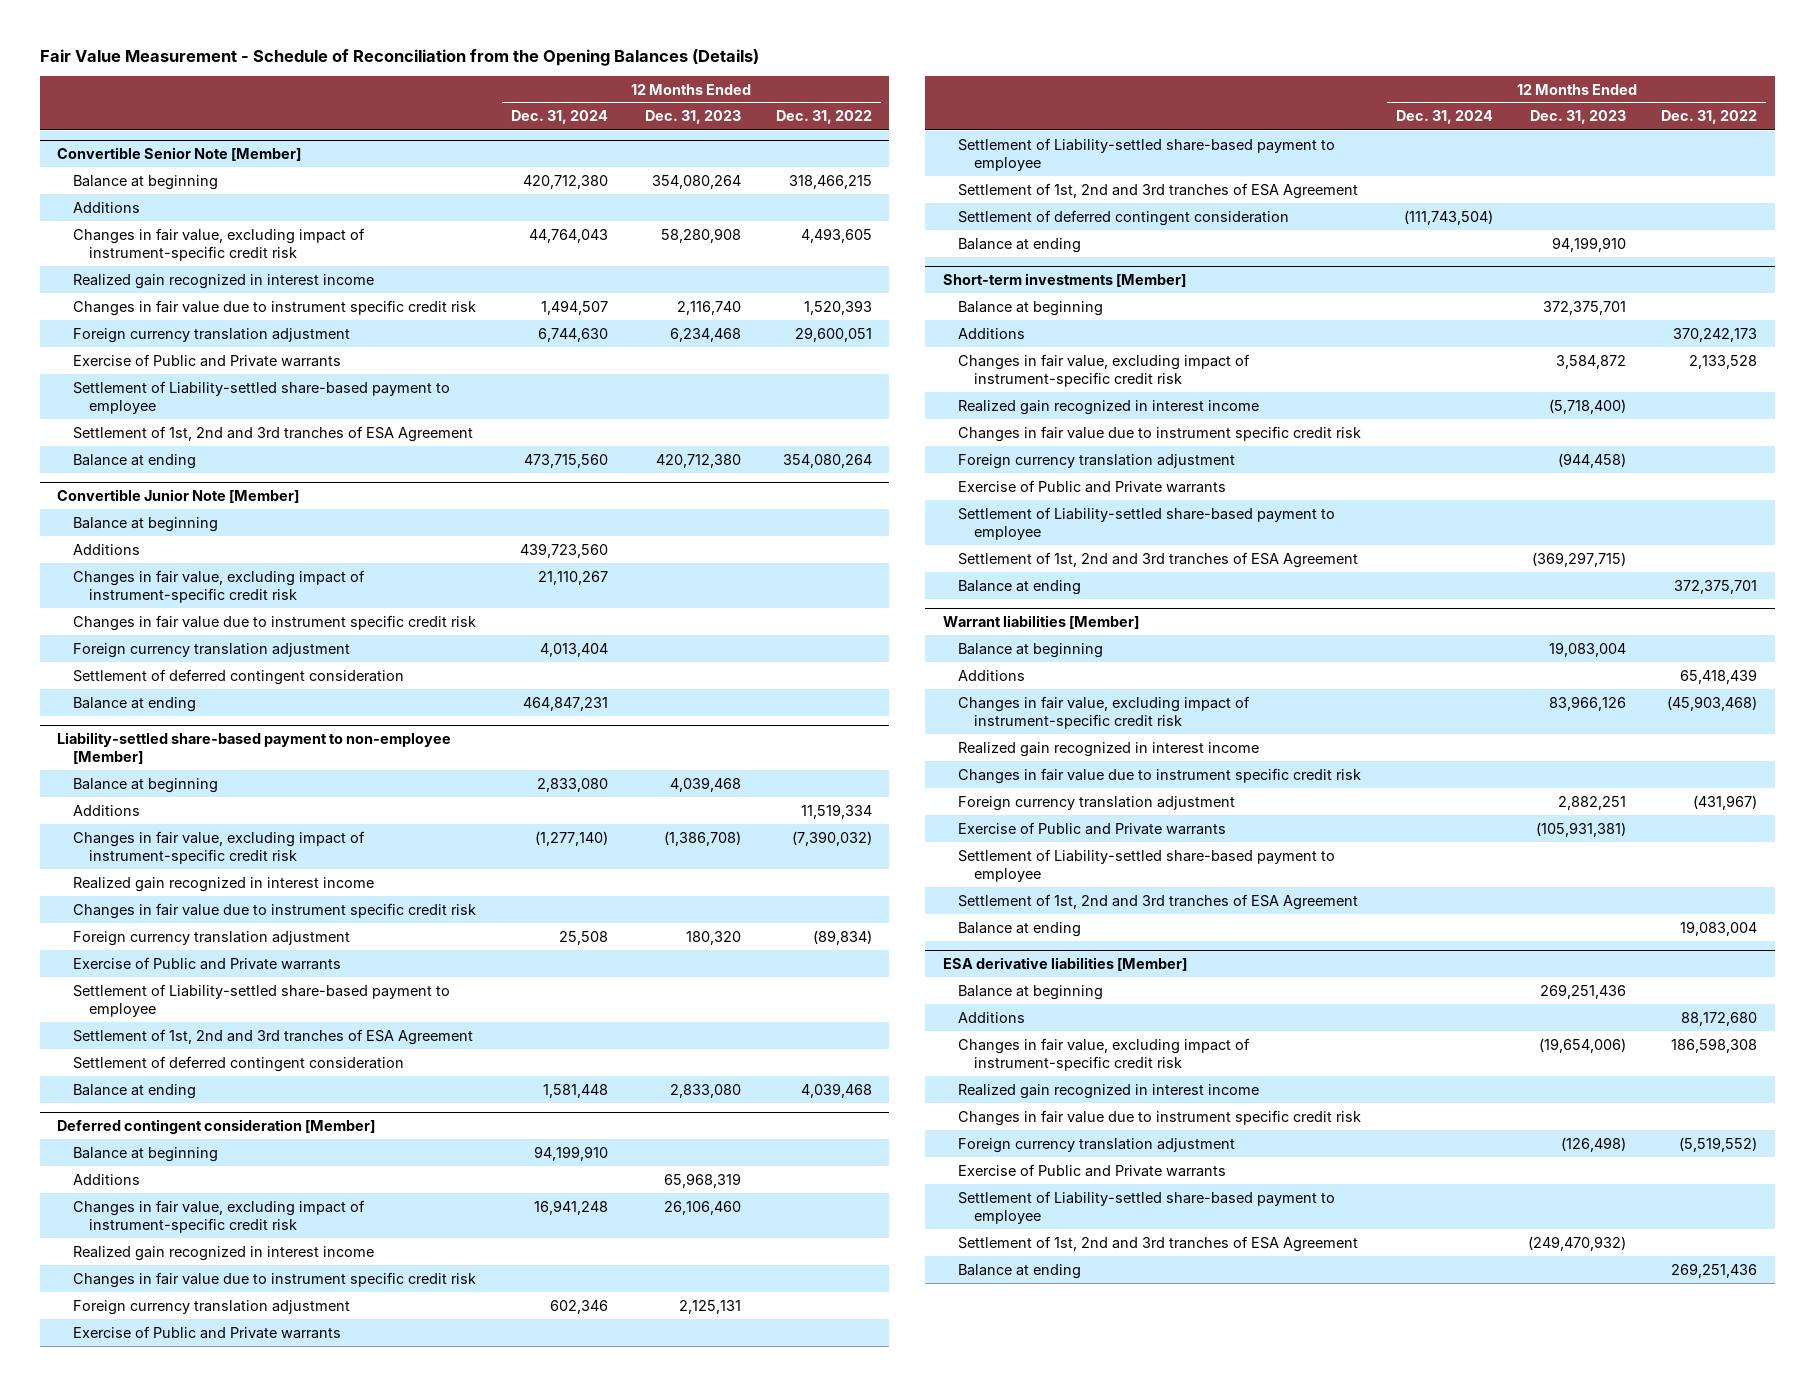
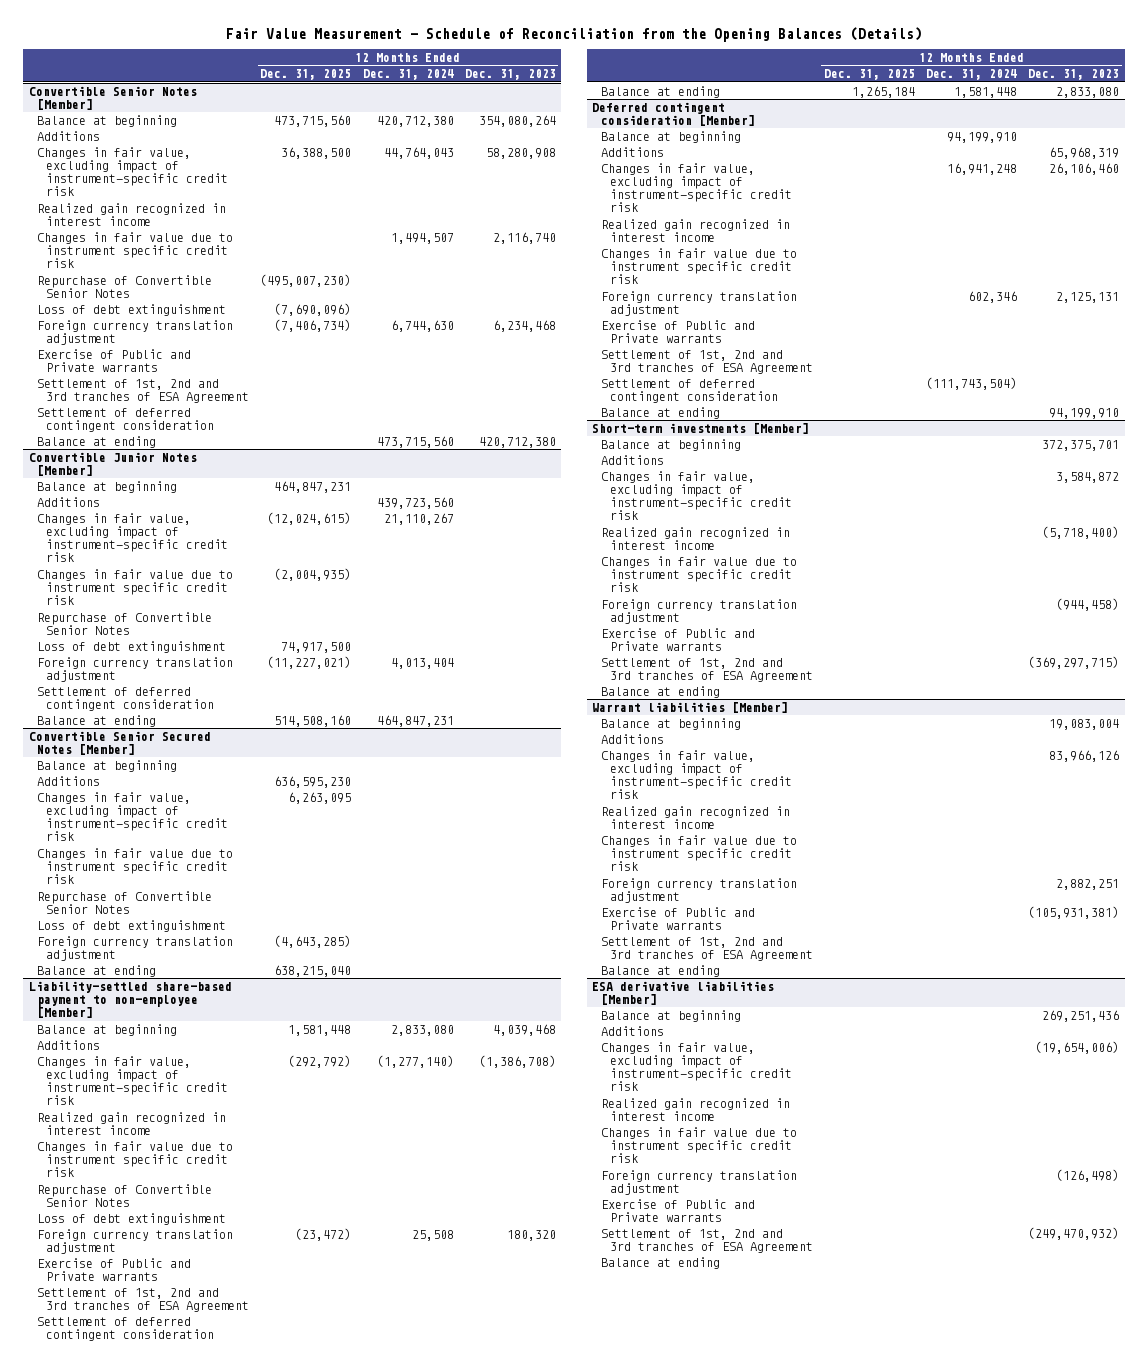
- | 12 Months Ended Dec. 31, 2024 | 12 Months Ended Dec. 31, 2023 | 12 Months Ended Dec. 31, 2022
+ | 12 Months Ended Dec. 31, 2025 | 12 Months Ended Dec. 31, 2024 | 12 Months Ended Dec. 31, 2023
- Convertible Senior Note [Member]
+ Convertible Senior Notes [Member]
+ Repurchase of Convertible Senior Notes | (495,007,230) | |
+ Loss of debt extinguishment | (7,690,096) | |
- Settlement of Liability-settled share-based payment to employee
+ Settlement of deferred contingent consideration
- Convertible Junior Note [Member]
+ Convertible Junior Notes [Member]
+ Repurchase of Convertible Senior Notes
+ Loss of debt extinguishment | 74,917,500 | |
+ Convertible Senior Secured Notes [Member]
+ Balance at beginning
+ Additions | 636,595,230 | |
+ Changes in fair value, excluding impact of instrument-specific credit risk | 6,263,095 | |
+ Changes in fair value due to instrument specific credit risk
+ Repurchase of Convertible Senior Notes
+ Loss of debt extinguishment
+ Foreign currency translation adjustment | (4,643,285) | |
+ Balance at ending | 638,215,040 | |
@ Liability-settled share-based payment to non-employee [Member]
+ Repurchase of Convertible Senior Notes
+ Loss of debt extinguishment
- Settlement of Liability-settled share-based payment to employee
@ Deferred contingent consideration [Member]
- Settlement of Liability-settled share-based payment to employee
@ Short-term investments [Member]
- Settlement of Liability-settled share-based payment to employee
@ Warrant liabilities [Member]
- Settlement of Liability-settled share-based payment to employee
@ ESA derivative liabilities [Member]
- Settlement of Liability-settled share-based payment to employee

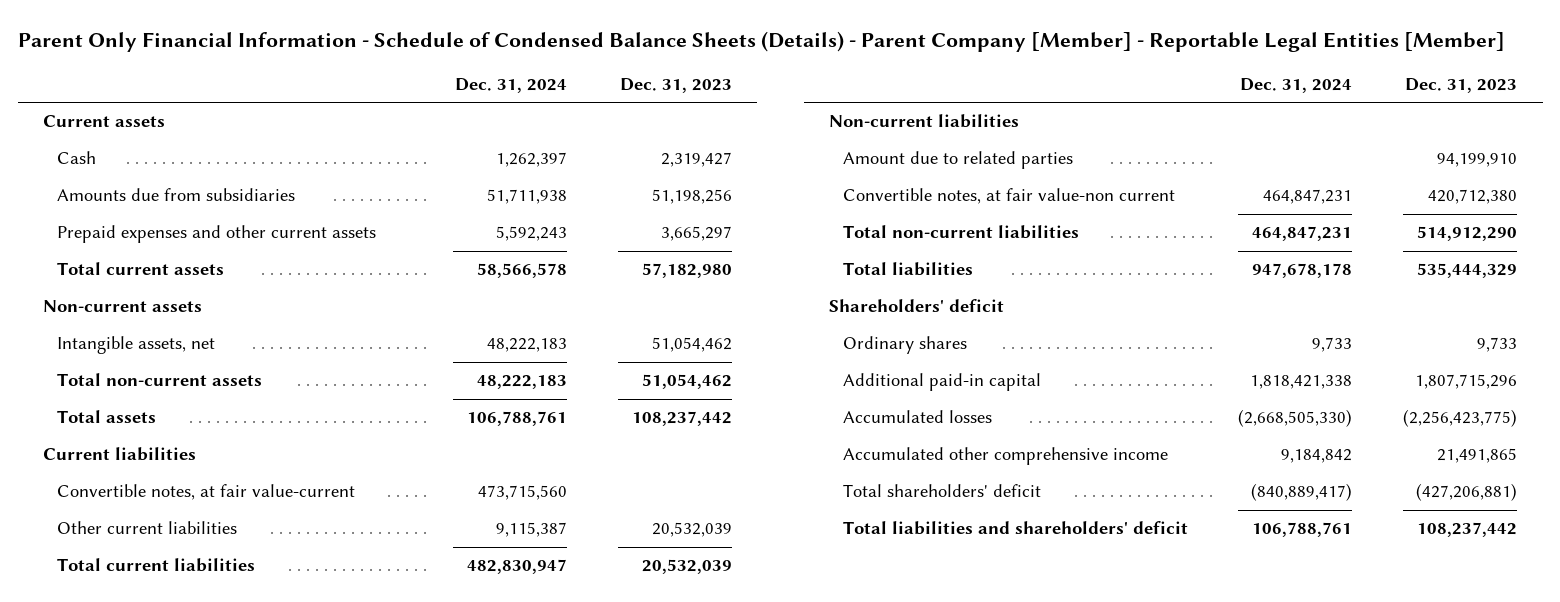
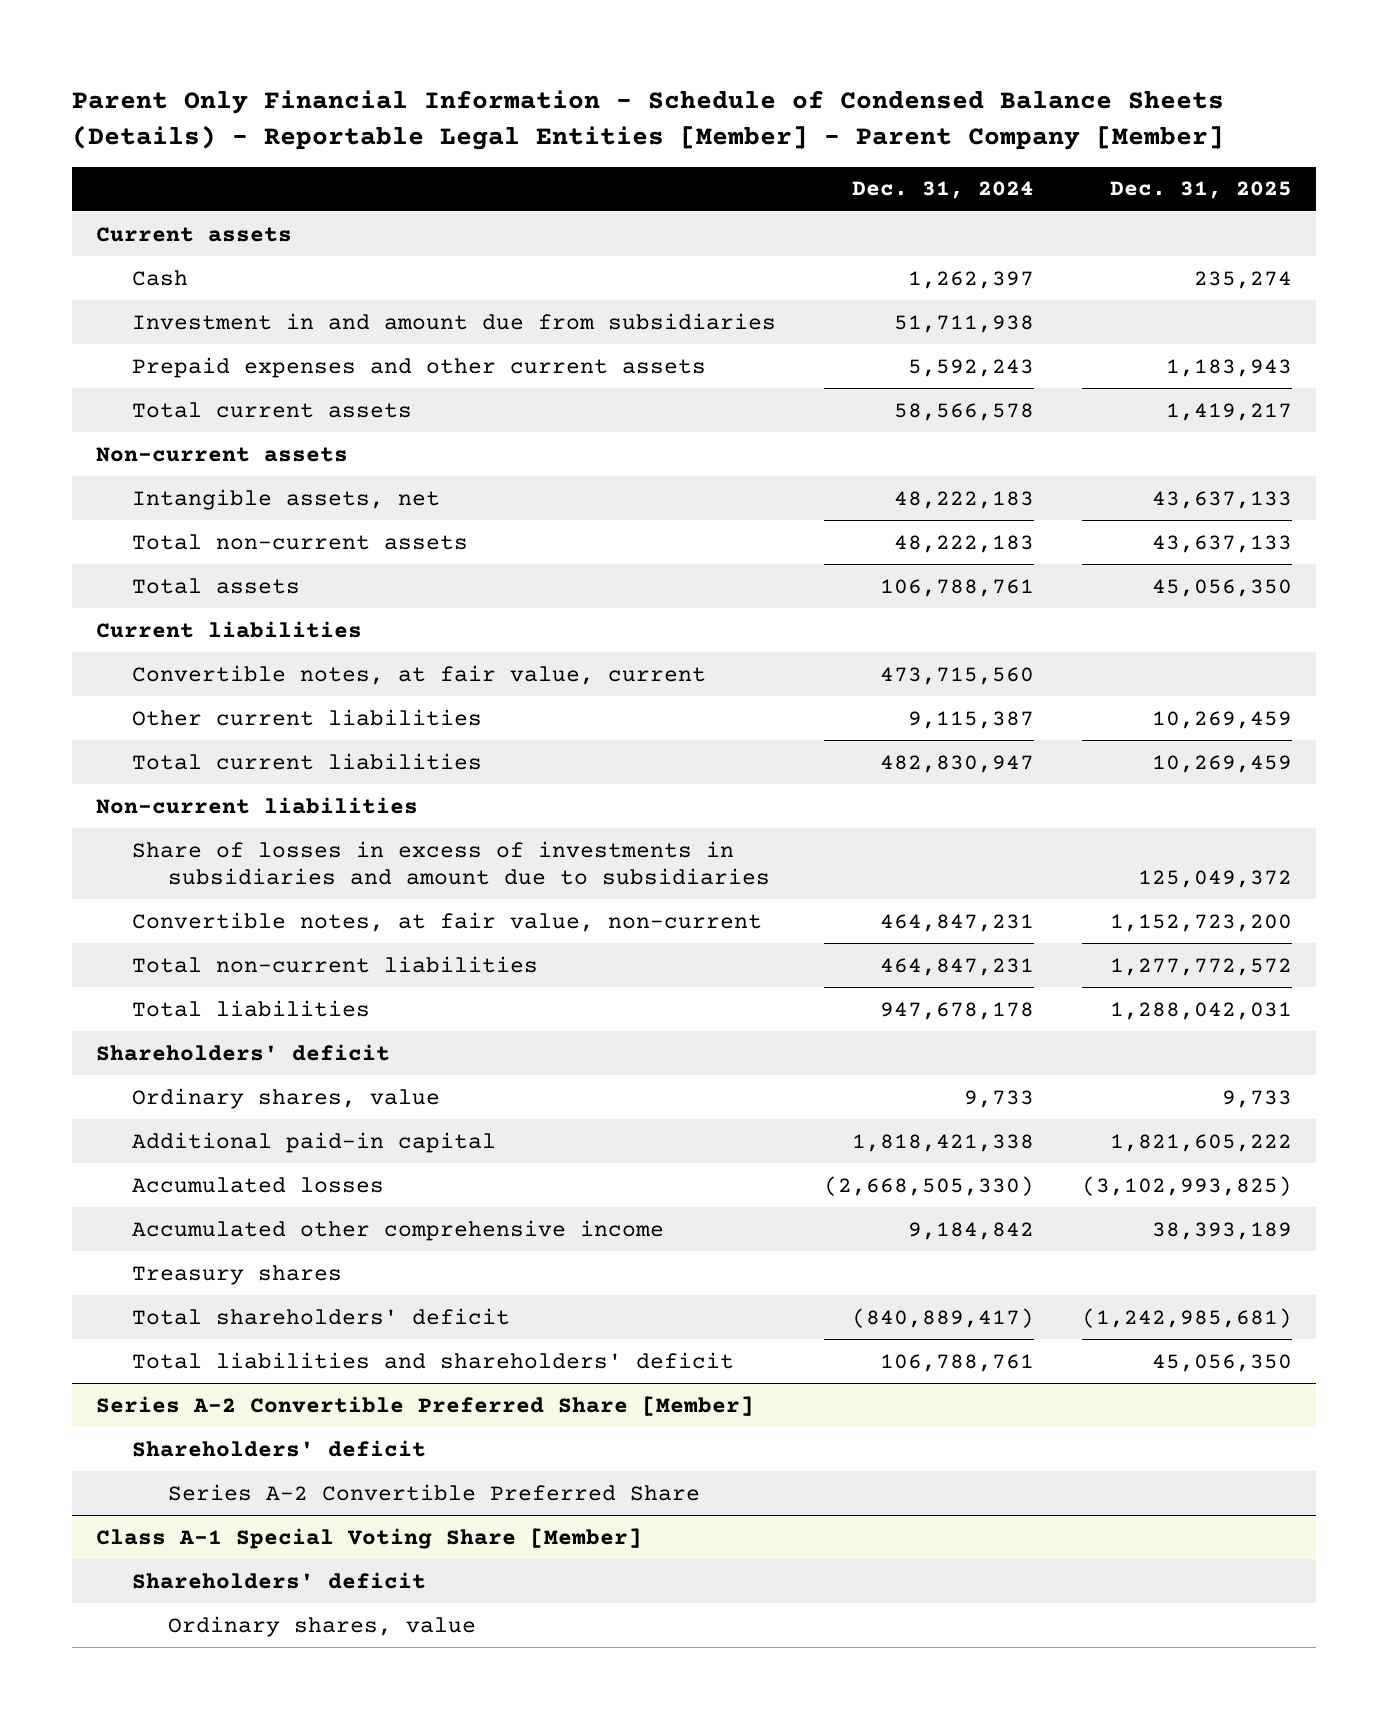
- Parent Only Financial Information - Schedule of Condensed Balance Sheets (Details) - Parent Company [Member] - Reportable Legal Entities [Member]
+ Parent Only Financial Information - Schedule of Condensed Balance Sheets (Details) - Reportable Legal Entities [Member] - Parent Company [Member]
- | Dec. 31, 2024 | Dec. 31, 2023
+ | Dec. 31, 2024 | Dec. 31, 2025
- Amounts due from subsidiaries | 51,711,938 | 51,198,256
+ Investment in and amount due from subsidiaries | 51,711,938 |
- Convertible notes, at fair value-current | 473,715,560 |
+ Convertible notes, at fair value, current | 473,715,560 |
- Amount due to related parties | | 94,199,910
- Convertible notes, at fair value-non current | 464,847,231 | 420,712,380
+ Share of losses in excess of investments in subsidiaries and amount due to subsidiaries | | 125,049,372
+ Convertible notes, at fair value, non-current | 464,847,231 | 1,152,723,200
- Ordinary shares | 9,733 | 9,733
+ Ordinary shares, value | 9,733 | 9,733
+ Treasury shares
+ Series A-2 Convertible Preferred Share [Member]
+ Shareholders' deficit
+ Series A-2 Convertible Preferred Share
+ Class A-1 Special Voting Share [Member]
+ Shareholders' deficit
+ Ordinary shares, value

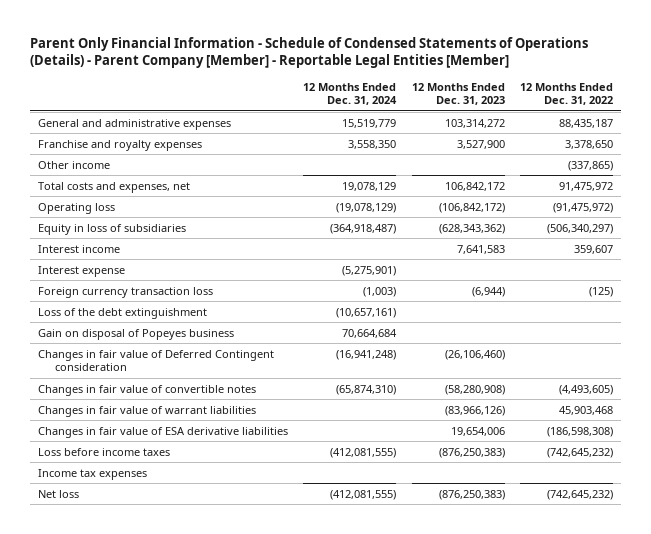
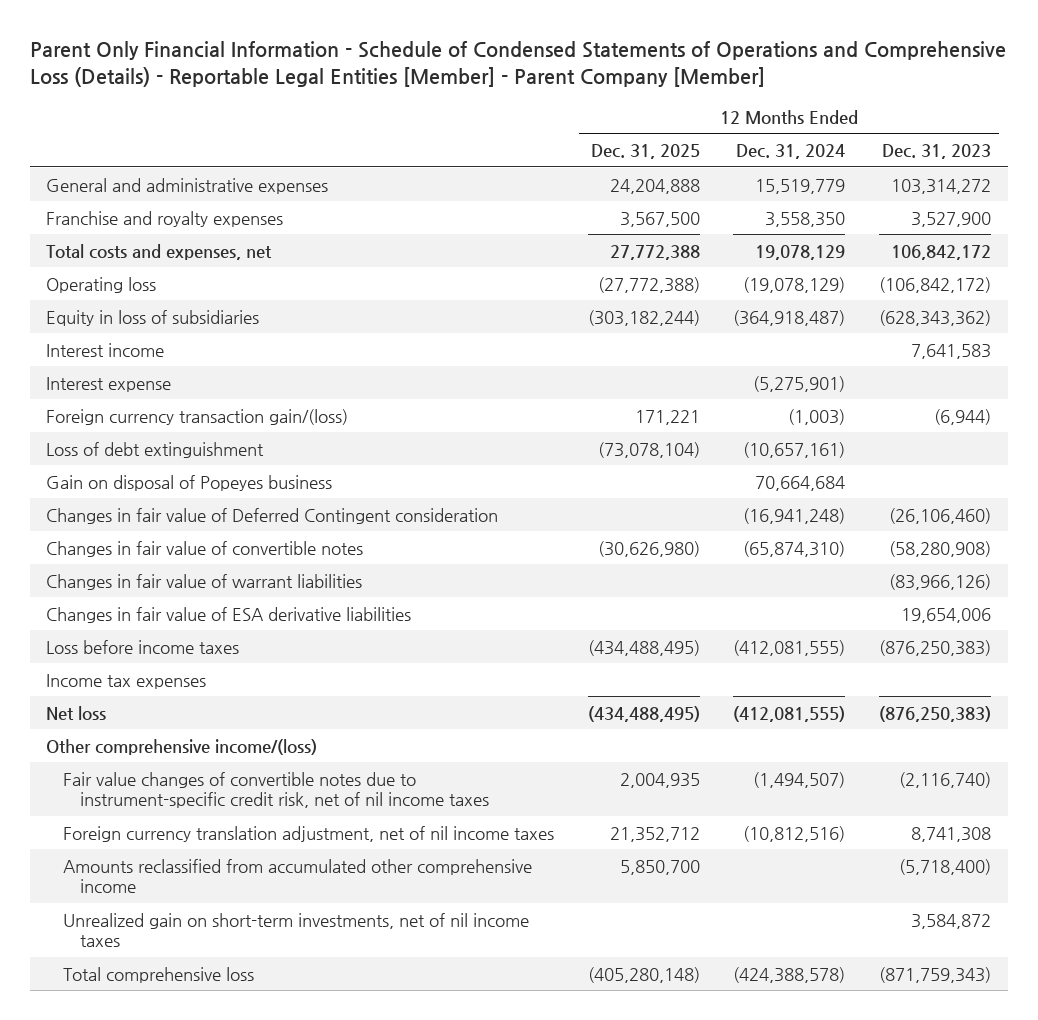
- Parent Only Financial Information - Schedule of Condensed Statements of Operations (Details) - Parent Company [Member] - Reportable Legal Entities [Member]
+ Parent Only Financial Information - Schedule of Condensed Statements of Operations and Comprehensive Loss (Details) - Reportable Legal Entities [Member] - Parent Company [Member]
- | 12 Months Ended Dec. 31, 2024 | 12 Months Ended Dec. 31, 2023 | 12 Months Ended Dec. 31, 2022
+ | 12 Months Ended Dec. 31, 2025 | 12 Months Ended Dec. 31, 2024 | 12 Months Ended Dec. 31, 2023
- Other income | | | (337,865)
- Foreign currency transaction loss | (1,003) | (6,944) | (125)
- Loss of the debt extinguishment | (10,657,161) | |
+ Foreign currency transaction gain/(loss) | 171,221 | (1,003) | (6,944)
+ Loss of debt extinguishment | (73,078,104) | (10,657,161) |
+ Other comprehensive income/(loss)
+ Fair value changes of convertible notes due to instrument-specific credit risk, net of nil income taxes | 2,004,935 | (1,494,507) | (2,116,740)
+ Foreign currency translation adjustment, net of nil income taxes | 21,352,712 | (10,812,516) | 8,741,308
+ Amounts reclassified from accumulated other comprehensive income | 5,850,700 | | (5,718,400)
+ Unrealized gain on short-term investments, net of nil income taxes | | | 3,584,872
+ Total comprehensive loss | (405,280,148) | (424,388,578) | (871,759,343)

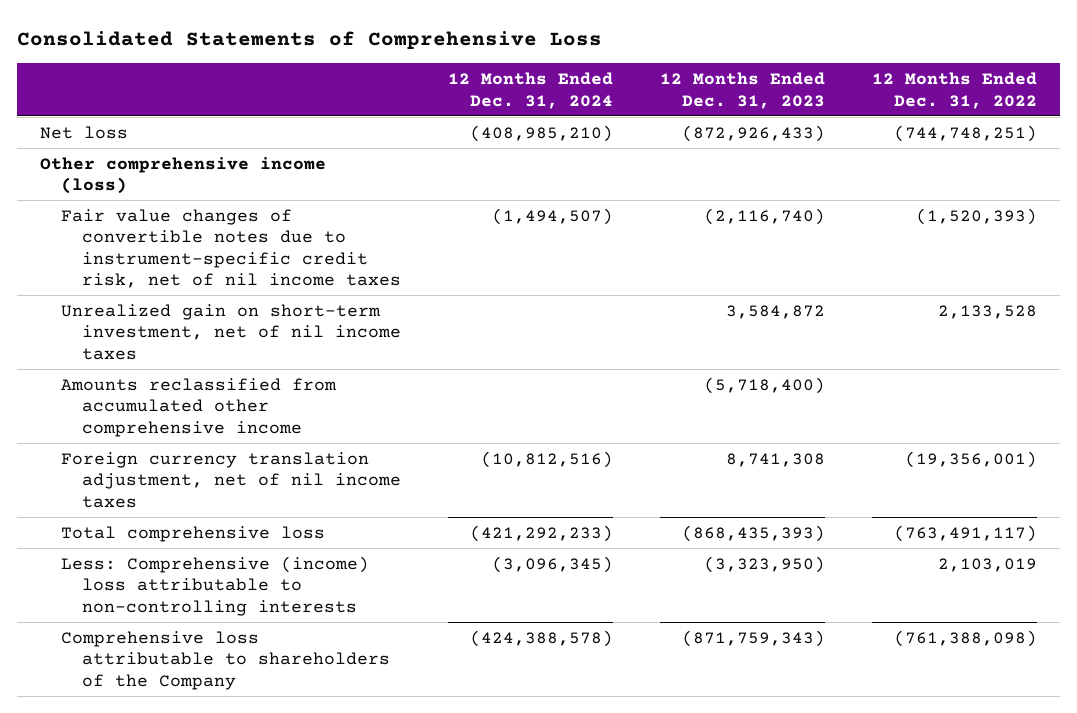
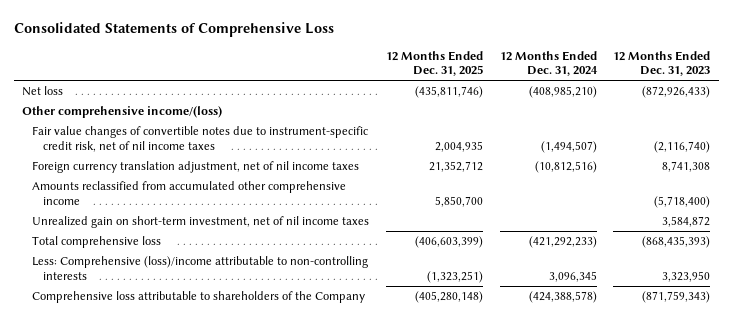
- | 12 Months Ended Dec. 31, 2024 | 12 Months Ended Dec. 31, 2023 | 12 Months Ended Dec. 31, 2022
+ | 12 Months Ended Dec. 31, 2025 | 12 Months Ended Dec. 31, 2024 | 12 Months Ended Dec. 31, 2023
- Other comprehensive income (loss)
+ Other comprehensive income/(loss)
moved down: Amounts reclassified from accumulated other comprehensive income | 5,850,700 | | (5,718,400)
moved down: Unrealized gain on short-term investment, net of nil income taxes | | | 3,584,872
- Less: Comprehensive (income) loss attributable to non-controlling interests | (3,096,345) | (3,323,950) | 2,103,019
+ Less: Comprehensive (loss)/income attributable to non-controlling interests | (1,323,251) | 3,096,345 | 3,323,950

